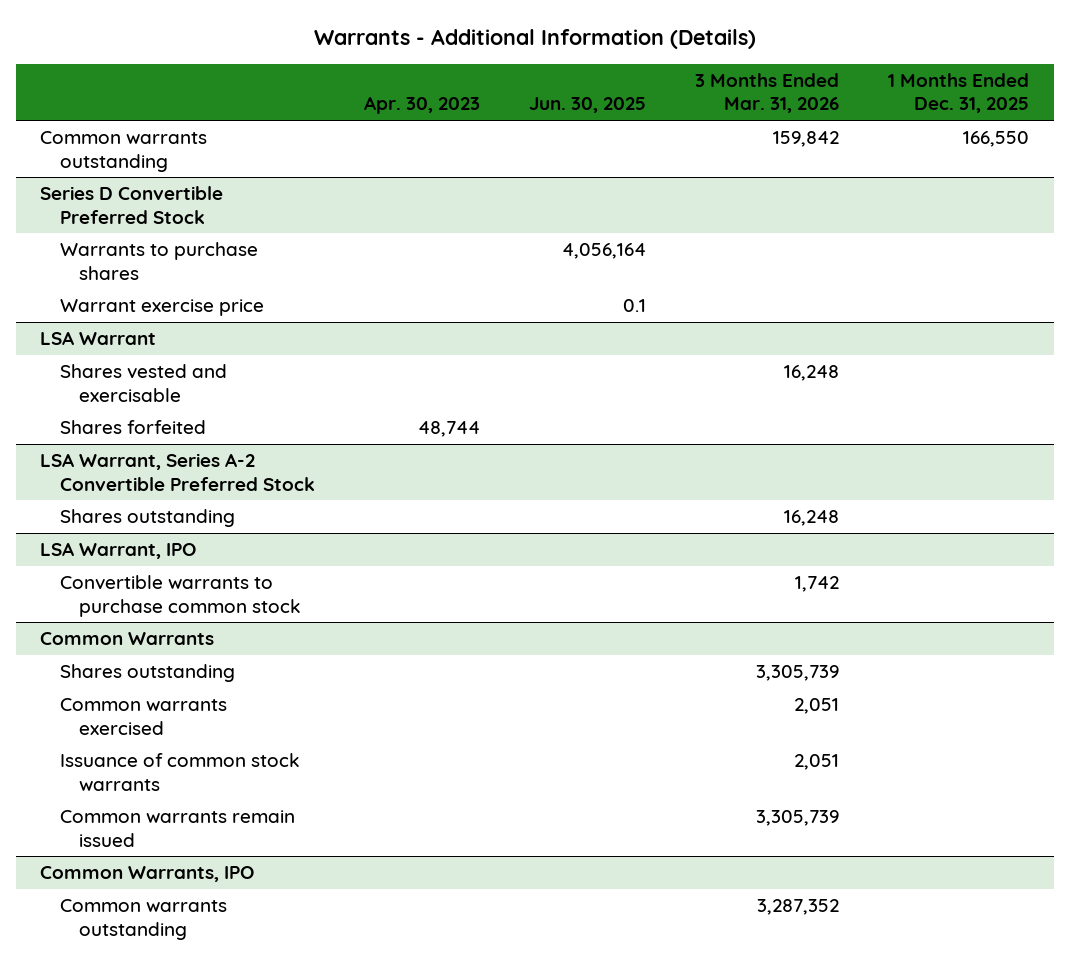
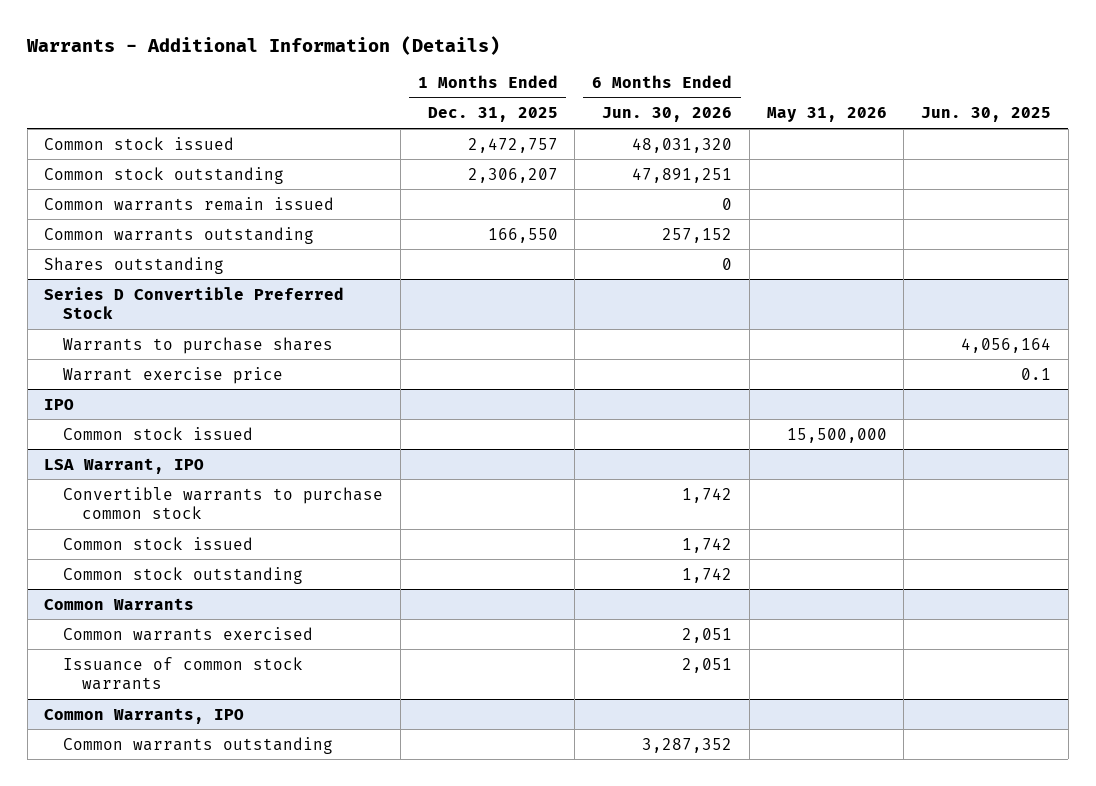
- | Apr. 30, 2023 | Jun. 30, 2025 | 3 Months Ended Mar. 31, 2026 | 1 Months Ended Dec. 31, 2025
+ | 1 Months Ended Dec. 31, 2025 | 6 Months Ended Jun. 30, 2026 | May 31, 2026 | Jun. 30, 2025
+ Common stock issued | 2,472,757 | 48,031,320 | |
+ Common stock outstanding | 2,306,207 | 47,891,251 | |
+ Common warrants remain issued | | 0 | |
+ Shares outstanding | | 0 | |
- LSA Warrant
- Shares vested and exercisable | | | 16,248 |
- Shares forfeited | 48,744 | | |
- LSA Warrant, Series A-2 Convertible Preferred Stock
- Shares outstanding | | | 16,248 |
+ IPO
+ Common stock issued | | | 15,500,000 |
@ LSA Warrant, IPO
+ Common stock issued | | 1,742 | |
+ Common stock outstanding | | 1,742 | |
@ Common Warrants
- Shares outstanding | | | 3,305,739 |
- Common warrants remain issued | | | 3,305,739 |

